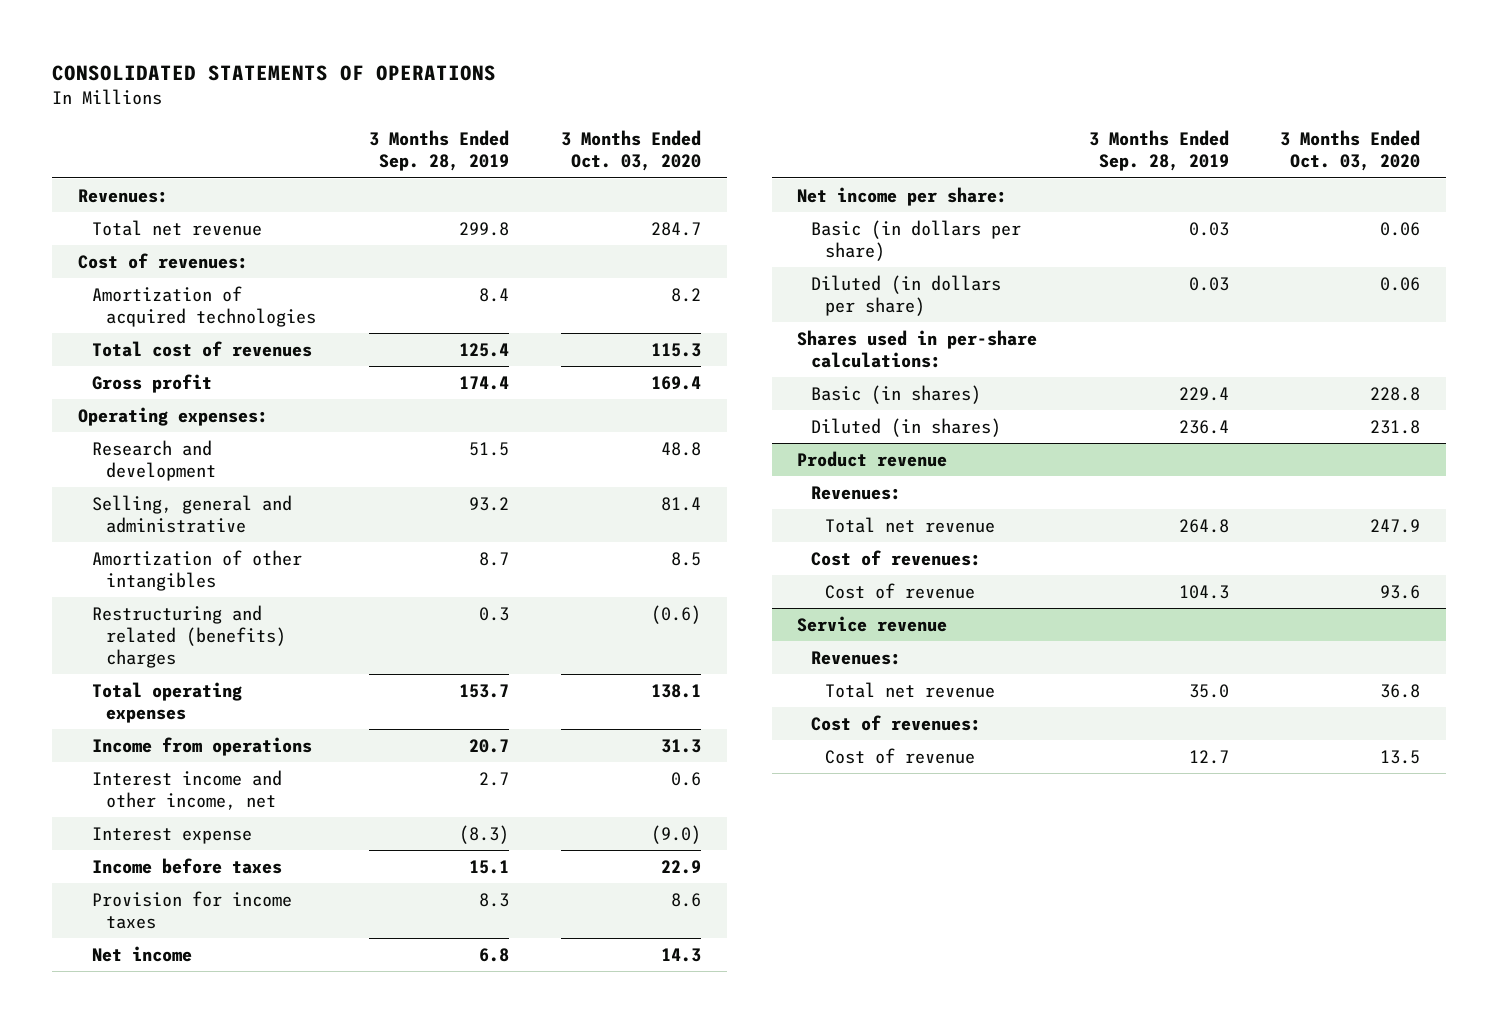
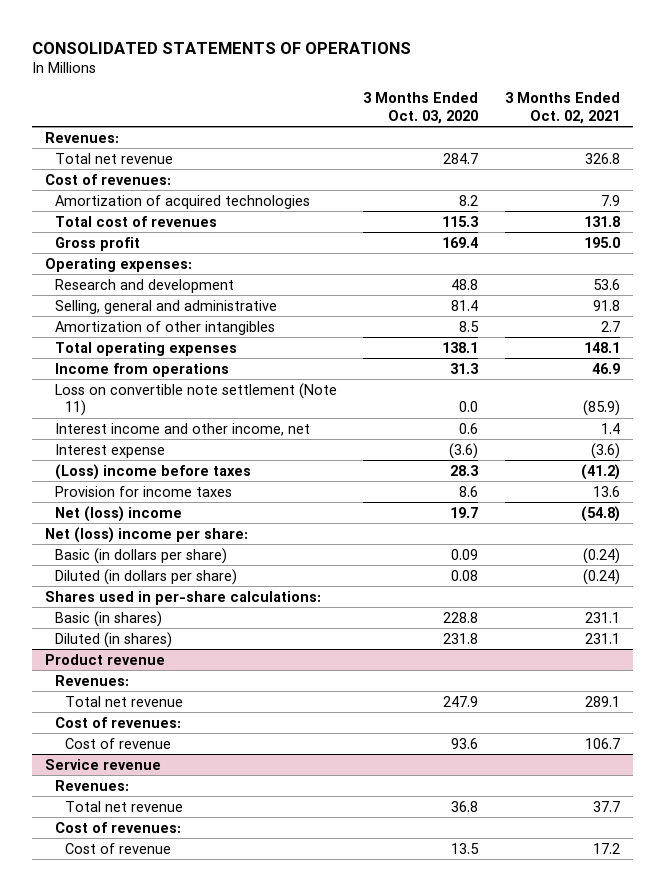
- | 3 Months Ended Sep. 28, 2019 | 3 Months Ended Oct. 03, 2020
+ | 3 Months Ended Oct. 03, 2020 | 3 Months Ended Oct. 02, 2021
- Restructuring and related (benefits) charges | 0.3 | (0.6)
+ Loss on convertible note settlement (Note 11) | 0.0 | (85.9)
- Interest expense | (8.3) | (9.0)
- Income before taxes | 15.1 | 22.9
+ Interest expense | (3.6) | (3.6)
+ (Loss) income before taxes | 28.3 | (41.2)
- Net income | 6.8 | 14.3
- Net income per share:
- Basic (in dollars per share) | 0.03 | 0.06
- Diluted (in dollars per share) | 0.03 | 0.06
+ Net (loss) income | 19.7 | (54.8)
+ Net (loss) income per share:
+ Basic (in dollars per share) | 0.09 | (0.24)
+ Diluted (in dollars per share) | 0.08 | (0.24)

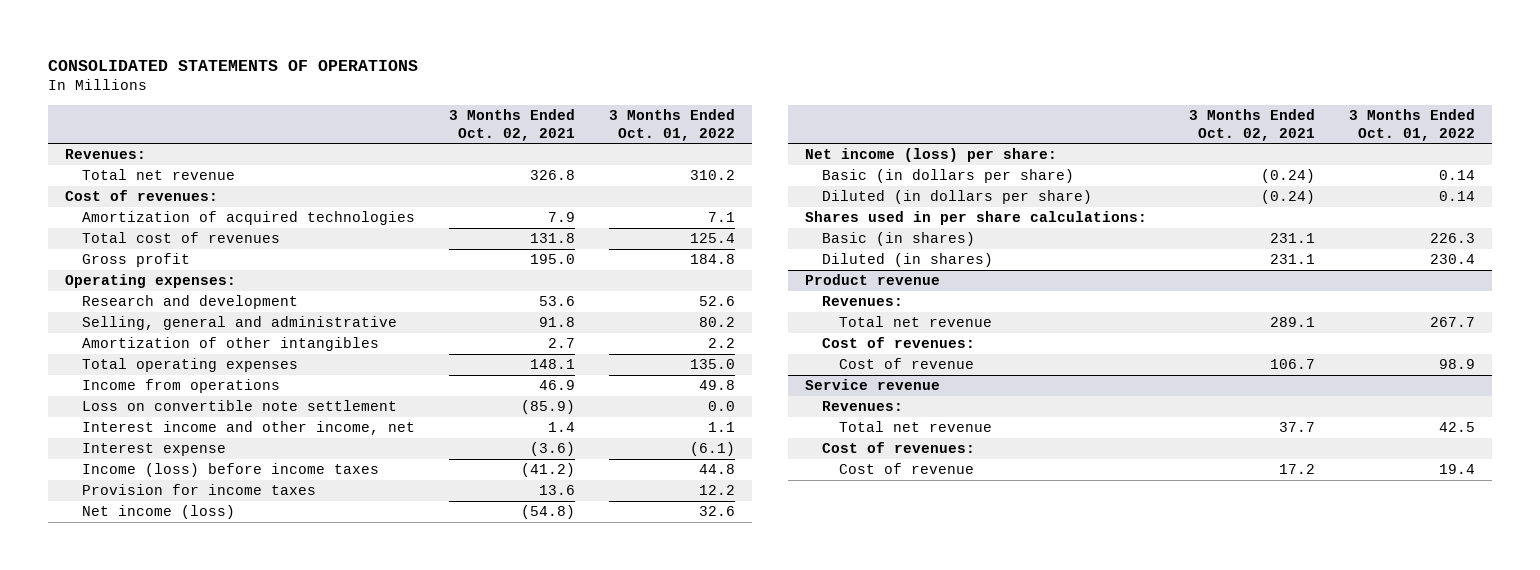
- | 3 Months Ended Oct. 03, 2020 | 3 Months Ended Oct. 02, 2021
+ | 3 Months Ended Oct. 02, 2021 | 3 Months Ended Oct. 01, 2022
- Loss on convertible note settlement (Note 11) | 0.0 | (85.9)
+ Loss on convertible note settlement | (85.9) | 0.0
- (Loss) income before taxes | 28.3 | (41.2)
+ Income (loss) before income taxes | (41.2) | 44.8
- Net (loss) income | 19.7 | (54.8)
- Net (loss) income per share:
+ Net income (loss) | (54.8) | 32.6
+ Net income (loss) per share:
- Shares used in per-share calculations:
+ Shares used in per share calculations:

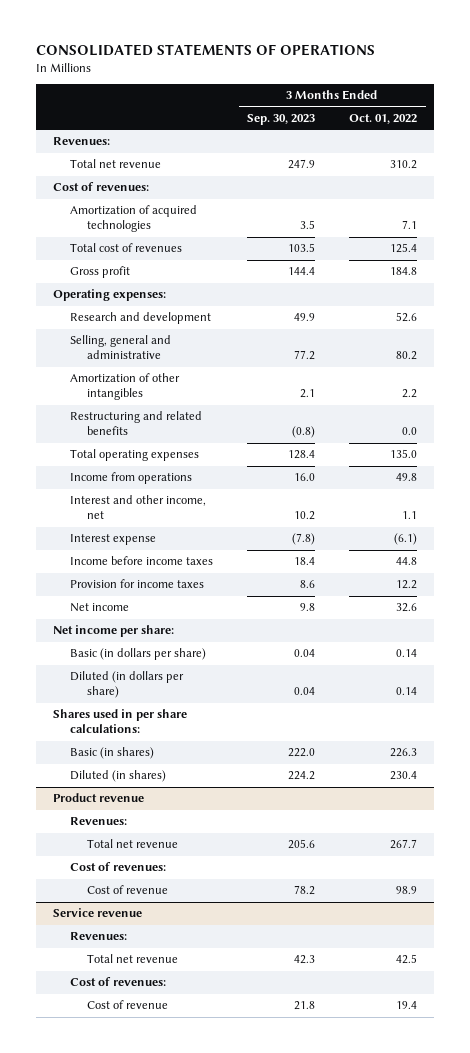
- | 3 Months Ended Oct. 02, 2021 | 3 Months Ended Oct. 01, 2022
+ | 3 Months Ended Sep. 30, 2023 | 3 Months Ended Oct. 01, 2022
+ Restructuring and related benefits | (0.8) | 0.0
- Loss on convertible note settlement | (85.9) | 0.0
- Interest income and other income, net | 1.4 | 1.1
+ Interest and other income, net | 10.2 | 1.1
- Income (loss) before income taxes | (41.2) | 44.8
+ Income before income taxes | 18.4 | 44.8
- Net income (loss) | (54.8) | 32.6
- Net income (loss) per share:
+ Net income | 9.8 | 32.6
+ Net income per share:

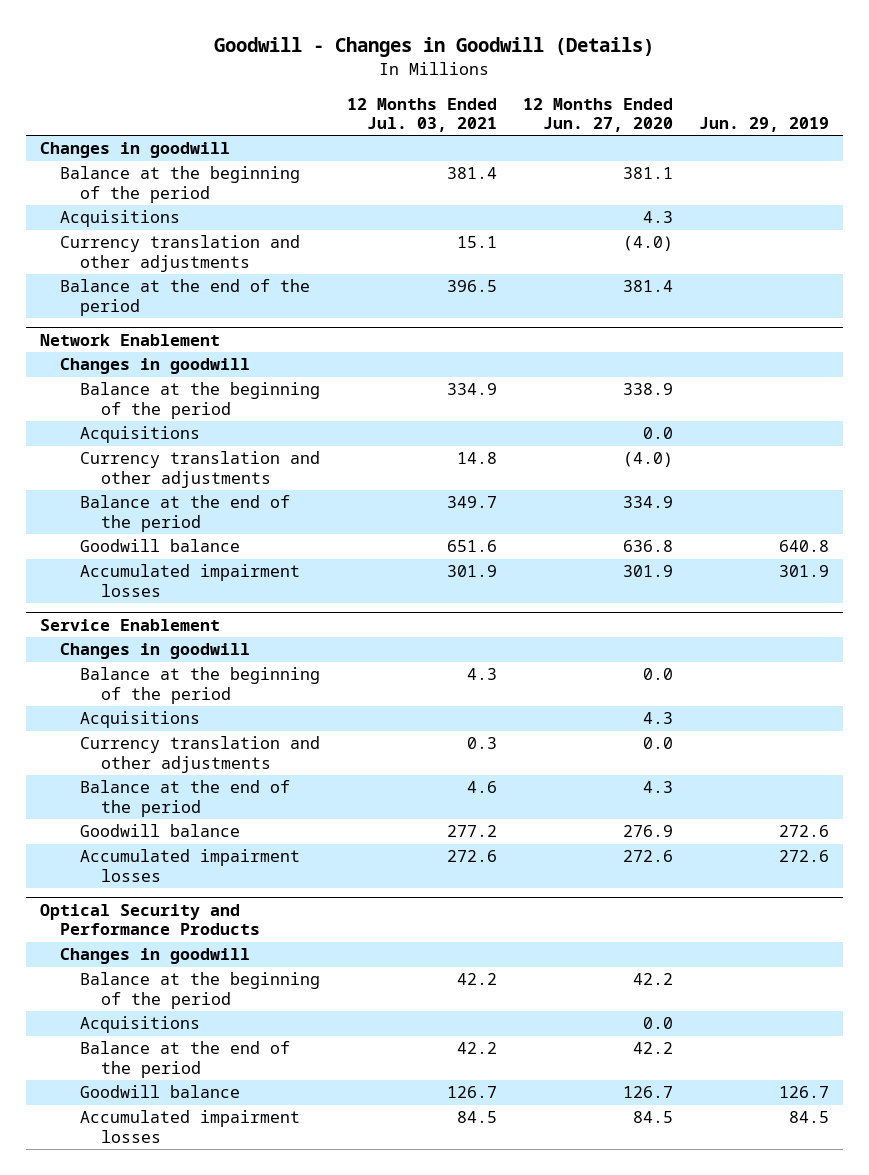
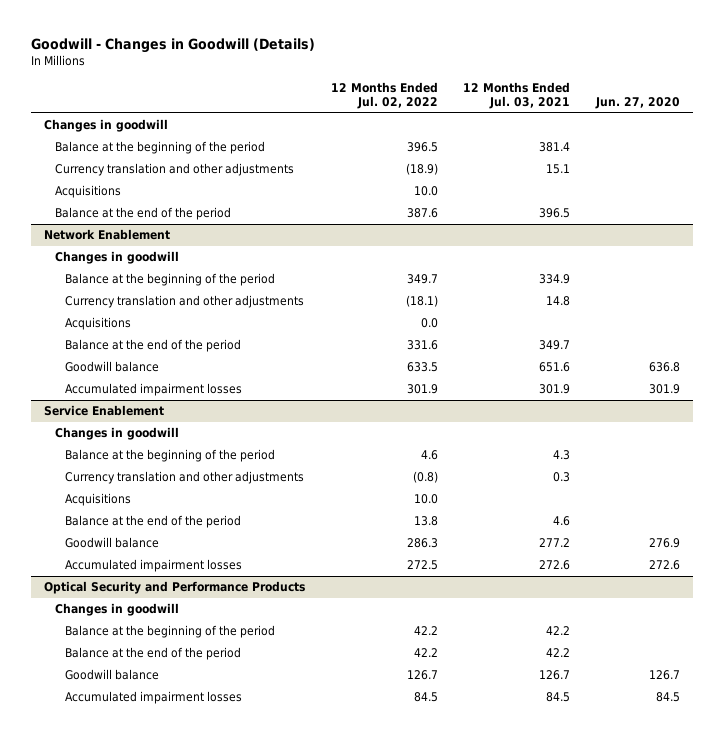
- | 12 Months Ended Jul. 03, 2021 | 12 Months Ended Jun. 27, 2020 | Jun. 29, 2019
+ | 12 Months Ended Jul. 02, 2022 | 12 Months Ended Jul. 03, 2021 | Jun. 27, 2020
moved down: Acquisitions | 10.0 | |
@ Network Enablement
moved down: Acquisitions | 0.0 | |
@ Service Enablement
moved down: Acquisitions | 10.0 | |
@ Optical Security and Performance Products
- Acquisitions | | 0.0 |

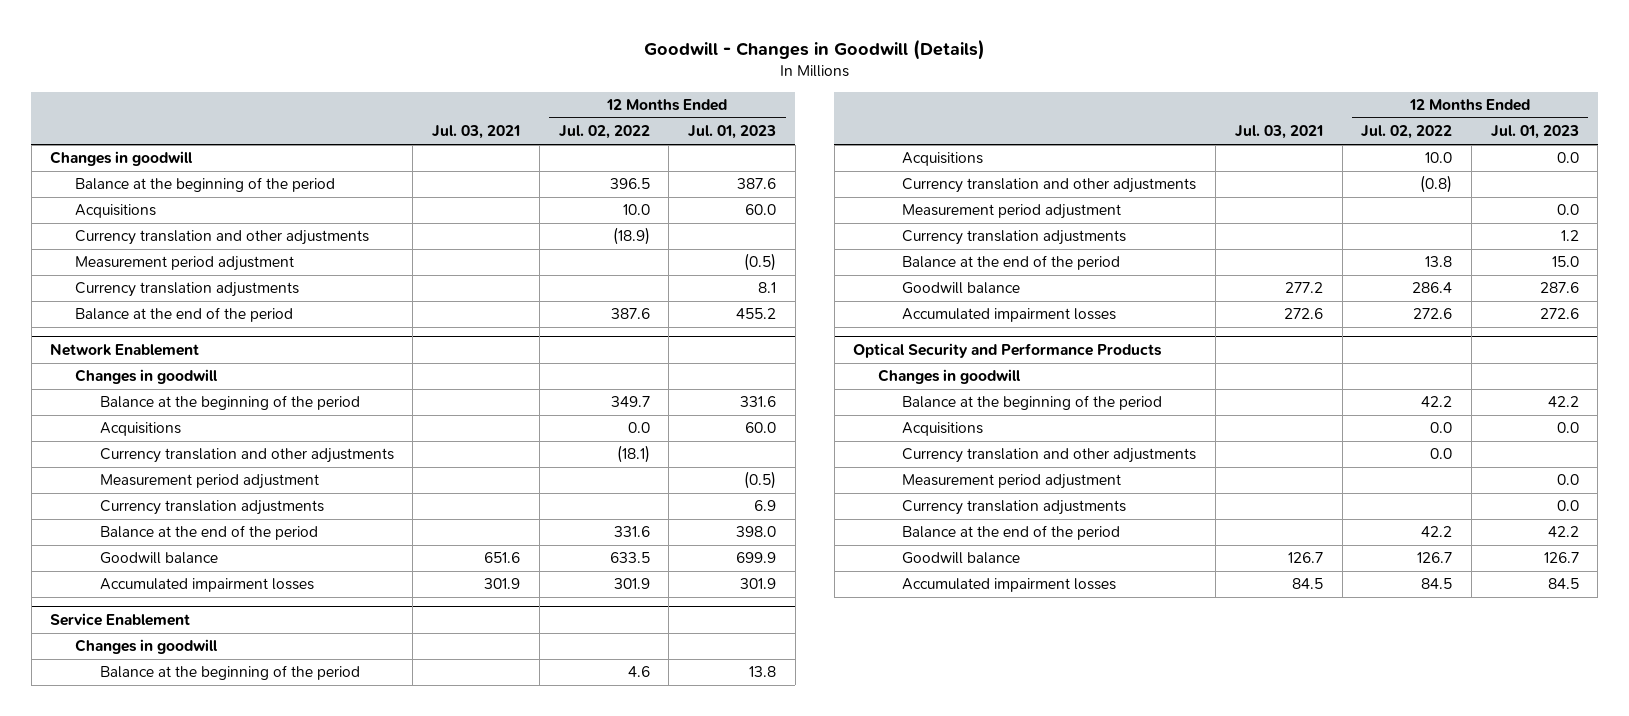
- | 12 Months Ended Jul. 02, 2022 | 12 Months Ended Jul. 03, 2021 | Jun. 27, 2020
+ | Jul. 03, 2021 | 12 Months Ended Jul. 02, 2022 | 12 Months Ended Jul. 01, 2023
moved down: Currency translation and other adjustments | | (18.9) |
+ Measurement period adjustment | | | (0.5)
+ Currency translation adjustments | | | 8.1
@ Network Enablement
moved down: Currency translation and other adjustments | | (18.1) |
+ Measurement period adjustment | | | (0.5)
+ Currency translation adjustments | | | 6.9
@ Service Enablement
moved down: Currency translation and other adjustments | | (0.8) |
+ Measurement period adjustment | | | 0.0
+ Currency translation adjustments | | | 1.2
- Goodwill balance | 286.3 | 277.2 | 276.9
- Accumulated impairment losses | 272.5 | 272.6 | 272.6
+ Goodwill balance | 277.2 | 286.4 | 287.6
+ Accumulated impairment losses | 272.6 | 272.6 | 272.6
@ Optical Security and Performance Products
+ Acquisitions | | 0.0 | 0.0
+ Currency translation and other adjustments | | 0.0 |
+ Measurement period adjustment | | | 0.0
+ Currency translation adjustments | | | 0.0

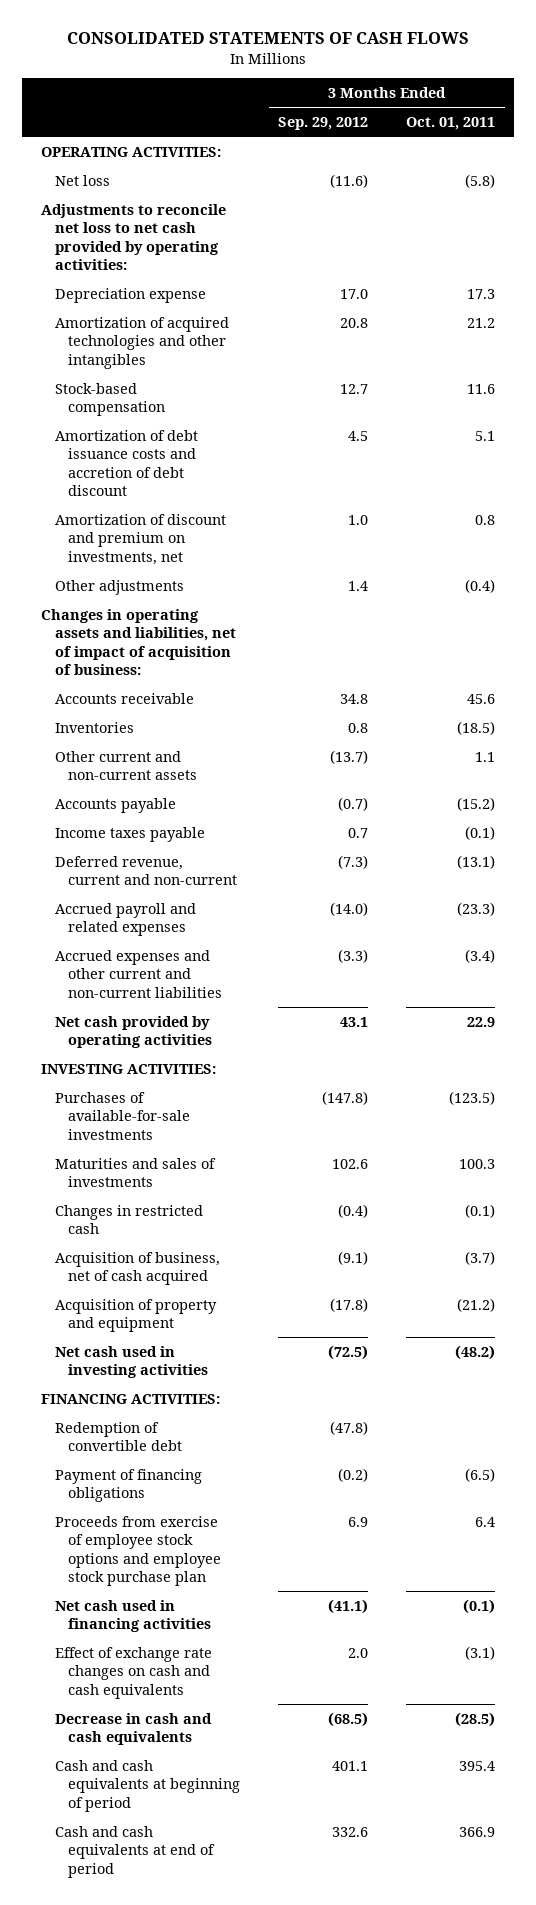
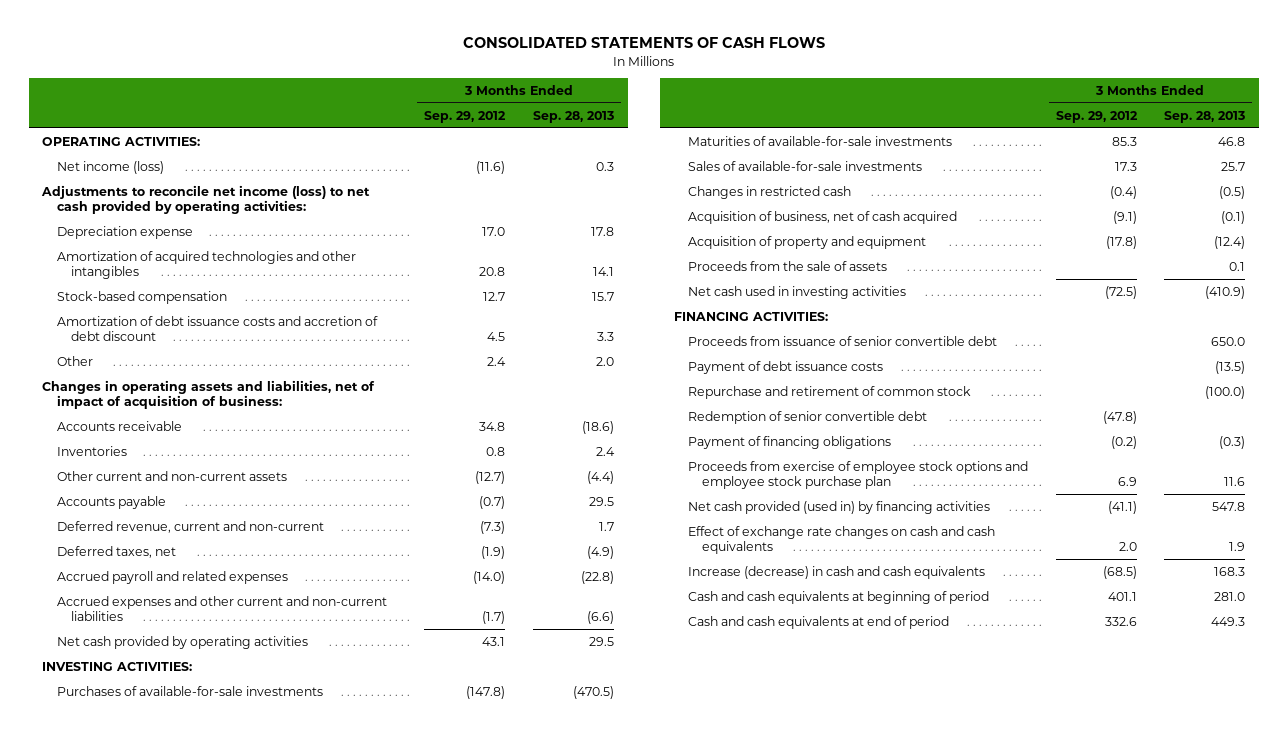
- | 3 Months Ended Sep. 29, 2012 | 3 Months Ended Oct. 01, 2011
+ | 3 Months Ended Sep. 29, 2012 | 3 Months Ended Sep. 28, 2013
- Net loss | (11.6) | (5.8)
- Adjustments to reconcile net loss to net cash provided by operating activities:
+ Net income (loss) | (11.6) | 0.3
+ Adjustments to reconcile net income (loss) to net cash provided by operating activities:
- Amortization of discount and premium on investments, net | 1.0 | 0.8
- Other adjustments | 1.4 | (0.4)
+ Other | 2.4 | 2.0
- Other current and non-current assets | (13.7) | 1.1
+ Other current and non-current assets | (12.7) | (4.4)
- Income taxes payable | 0.7 | (0.1)
+ Deferred taxes, net | (1.9) | (4.9)
- Accrued expenses and other current and non-current liabilities | (3.3) | (3.4)
+ Accrued expenses and other current and non-current liabilities | (1.7) | (6.6)
- Maturities and sales of investments | 102.6 | 100.3
+ Maturities of available-for-sale investments | 85.3 | 46.8
+ Sales of available-for-sale investments | 17.3 | 25.7
+ Proceeds from the sale of assets | | 0.1
- Redemption of convertible debt | (47.8) |
+ Proceeds from issuance of senior convertible debt | | 650.0
+ Payment of debt issuance costs | | (13.5)
+ Repurchase and retirement of common stock | | (100.0)
+ Redemption of senior convertible debt | (47.8) |
- Net cash used in financing activities | (41.1) | (0.1)
+ Net cash provided (used in) by financing activities | (41.1) | 547.8
- Decrease in cash and cash equivalents | (68.5) | (28.5)
+ Increase (decrease) in cash and cash equivalents | (68.5) | 168.3

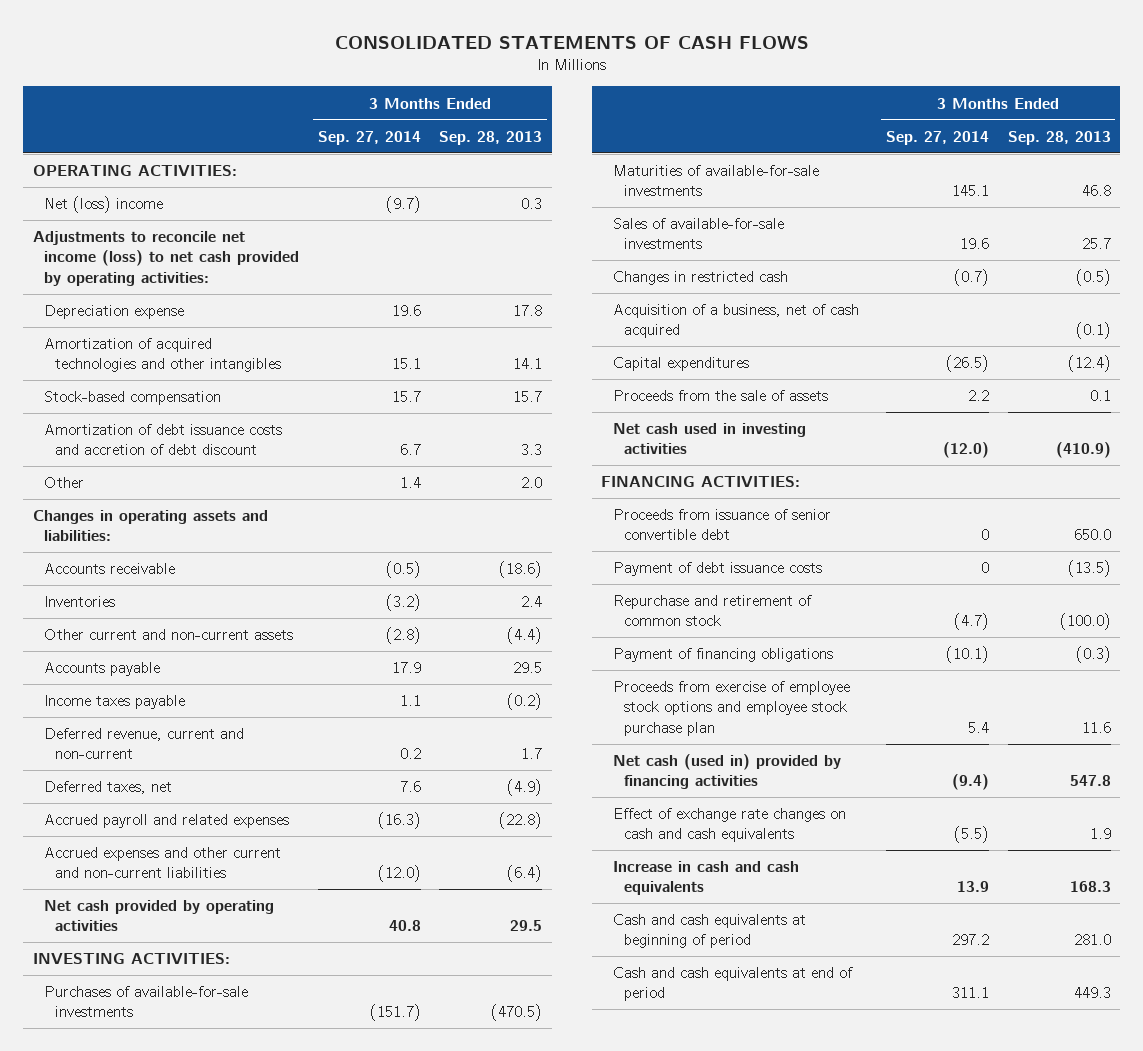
- | 3 Months Ended Sep. 29, 2012 | 3 Months Ended Sep. 28, 2013
+ | 3 Months Ended Sep. 27, 2014 | 3 Months Ended Sep. 28, 2013
- Net income (loss) | (11.6) | 0.3
+ Net (loss) income | (9.7) | 0.3
- Changes in operating assets and liabilities, net of impact of acquisition of business:
+ Changes in operating assets and liabilities:
+ Income taxes payable | 1.1 | (0.2)
- Accrued expenses and other current and non-current liabilities | (1.7) | (6.6)
+ Accrued expenses and other current and non-current liabilities | (12.0) | (6.4)
- Acquisition of business, net of cash acquired | (9.1) | (0.1)
- Acquisition of property and equipment | (17.8) | (12.4)
+ Acquisition of a business, net of cash acquired | | (0.1)
+ Capital expenditures | (26.5) | (12.4)
- Redemption of senior convertible debt | (47.8) |
- Net cash provided (used in) by financing activities | (41.1) | 547.8
+ Net cash (used in) provided by financing activities | (9.4) | 547.8
- Increase (decrease) in cash and cash equivalents | (68.5) | 168.3
+ Increase in cash and cash equivalents | 13.9 | 168.3

